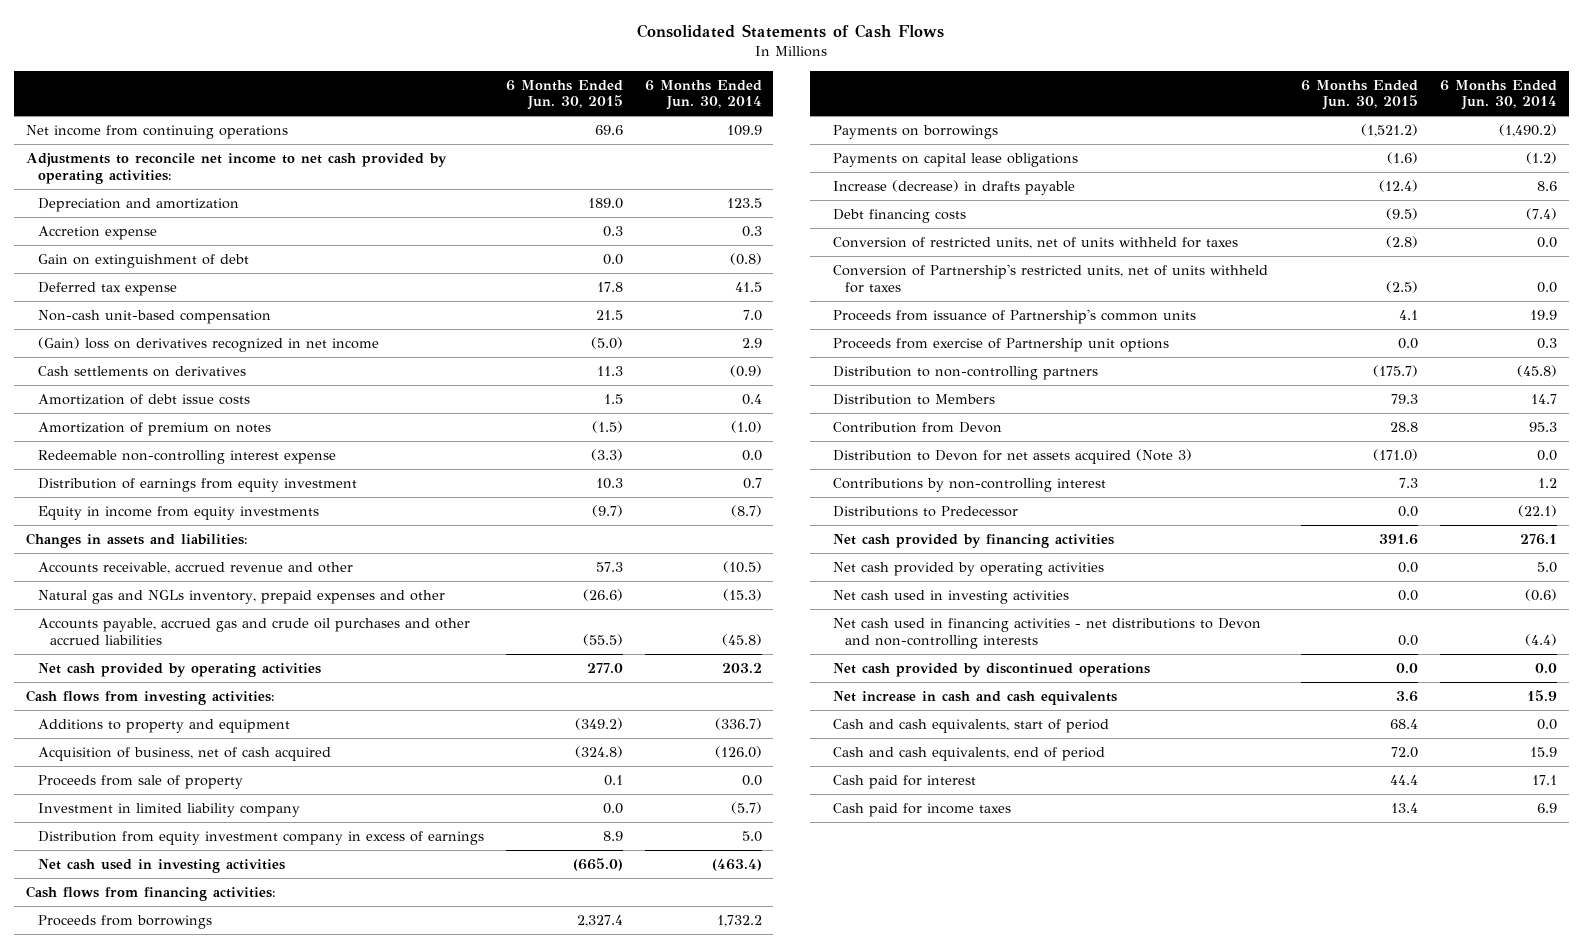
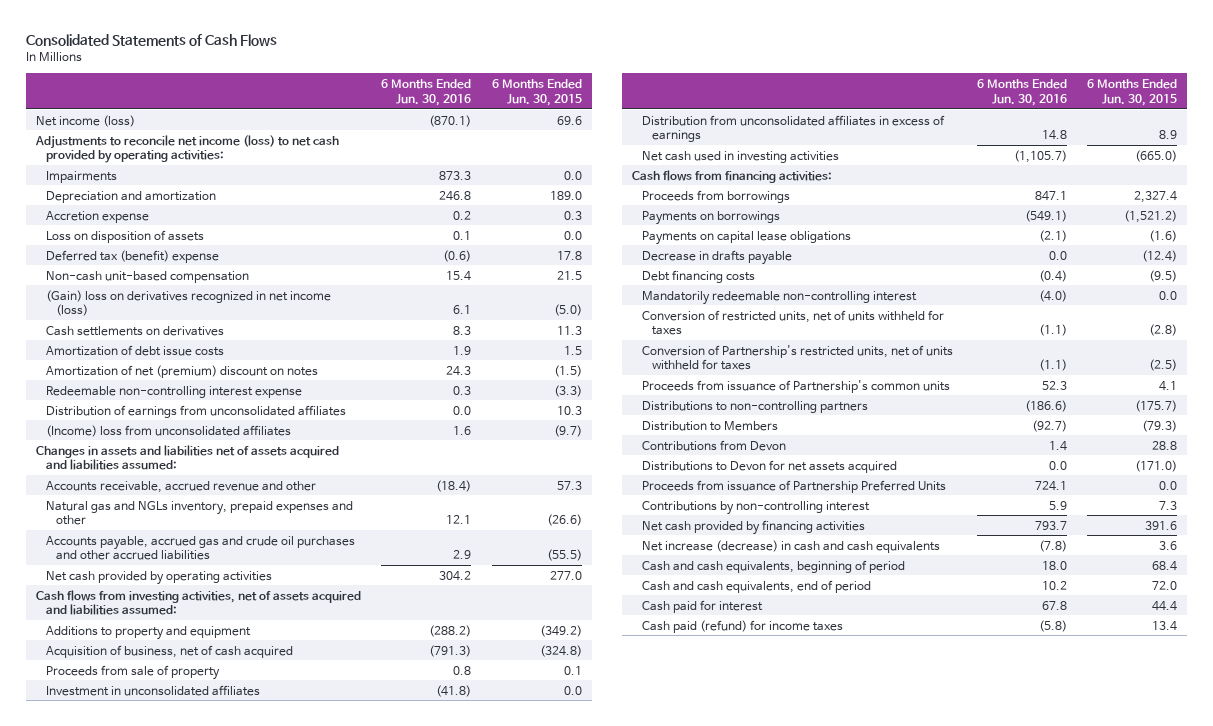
- | 6 Months Ended Jun. 30, 2015 | 6 Months Ended Jun. 30, 2014
+ | 6 Months Ended Jun. 30, 2016 | 6 Months Ended Jun. 30, 2015
- Net income from continuing operations | 69.6 | 109.9
- Adjustments to reconcile net income to net cash provided by operating activities:
+ Net income (loss) | (870.1) | 69.6
+ Adjustments to reconcile net income (loss) to net cash provided by operating activities:
+ Impairments | 873.3 | 0.0
- Gain on extinguishment of debt | 0.0 | (0.8)
- Deferred tax expense | 17.8 | 41.5
+ Loss on disposition of assets | 0.1 | 0.0
+ Deferred tax (benefit) expense | (0.6) | 17.8
- (Gain) loss on derivatives recognized in net income | (5.0) | 2.9
+ (Gain) loss on derivatives recognized in net income (loss) | 6.1 | (5.0)
- Amortization of premium on notes | (1.5) | (1.0)
+ Amortization of net (premium) discount on notes | 24.3 | (1.5)
- Distribution of earnings from equity investment | 10.3 | 0.7
- Equity in income from equity investments | (9.7) | (8.7)
- Changes in assets and liabilities:
+ Distribution of earnings from unconsolidated affiliates | 0.0 | 10.3
+ (Income) loss from unconsolidated affiliates | 1.6 | (9.7)
+ Changes in assets and liabilities net of assets acquired and liabilities assumed:
- Cash flows from investing activities:
+ Cash flows from investing activities, net of assets acquired and liabilities assumed:
- Investment in limited liability company | 0.0 | (5.7)
- Distribution from equity investment company in excess of earnings | 8.9 | 5.0
+ Investment in unconsolidated affiliates | (41.8) | 0.0
+ Distribution from unconsolidated affiliates in excess of earnings | 14.8 | 8.9
- Increase (decrease) in drafts payable | (12.4) | 8.6
+ Decrease in drafts payable | 0.0 | (12.4)
+ Mandatorily redeemable non-controlling interest | (4.0) | 0.0
- Proceeds from exercise of Partnership unit options | 0.0 | 0.3
- Distribution to non-controlling partners | (175.7) | (45.8)
- Distribution to Members | 79.3 | 14.7
- Contribution from Devon | 28.8 | 95.3
- Distribution to Devon for net assets acquired (Note 3) | (171.0) | 0.0
+ Distributions to non-controlling partners | (186.6) | (175.7)
+ Distribution to Members | (92.7) | (79.3)
+ Contributions from Devon | 1.4 | 28.8
+ Distributions to Devon for net assets acquired | 0.0 | (171.0)
+ Proceeds from issuance of Partnership Preferred Units | 724.1 | 0.0
- Distributions to Predecessor | 0.0 | (22.1)
- Net cash provided by operating activities | 0.0 | 5.0
- Net cash used in investing activities | 0.0 | (0.6)
- Net cash used in financing activities - net distributions to Devon and non-controlling interests | 0.0 | (4.4)
- Net cash provided by discontinued operations | 0.0 | 0.0
- Net increase in cash and cash equivalents | 3.6 | 15.9
- Cash and cash equivalents, start of period | 68.4 | 0.0
+ Net increase (decrease) in cash and cash equivalents | (7.8) | 3.6
+ Cash and cash equivalents, beginning of period | 18.0 | 68.4
- Cash paid for income taxes | 13.4 | 6.9
+ Cash paid (refund) for income taxes | (5.8) | 13.4

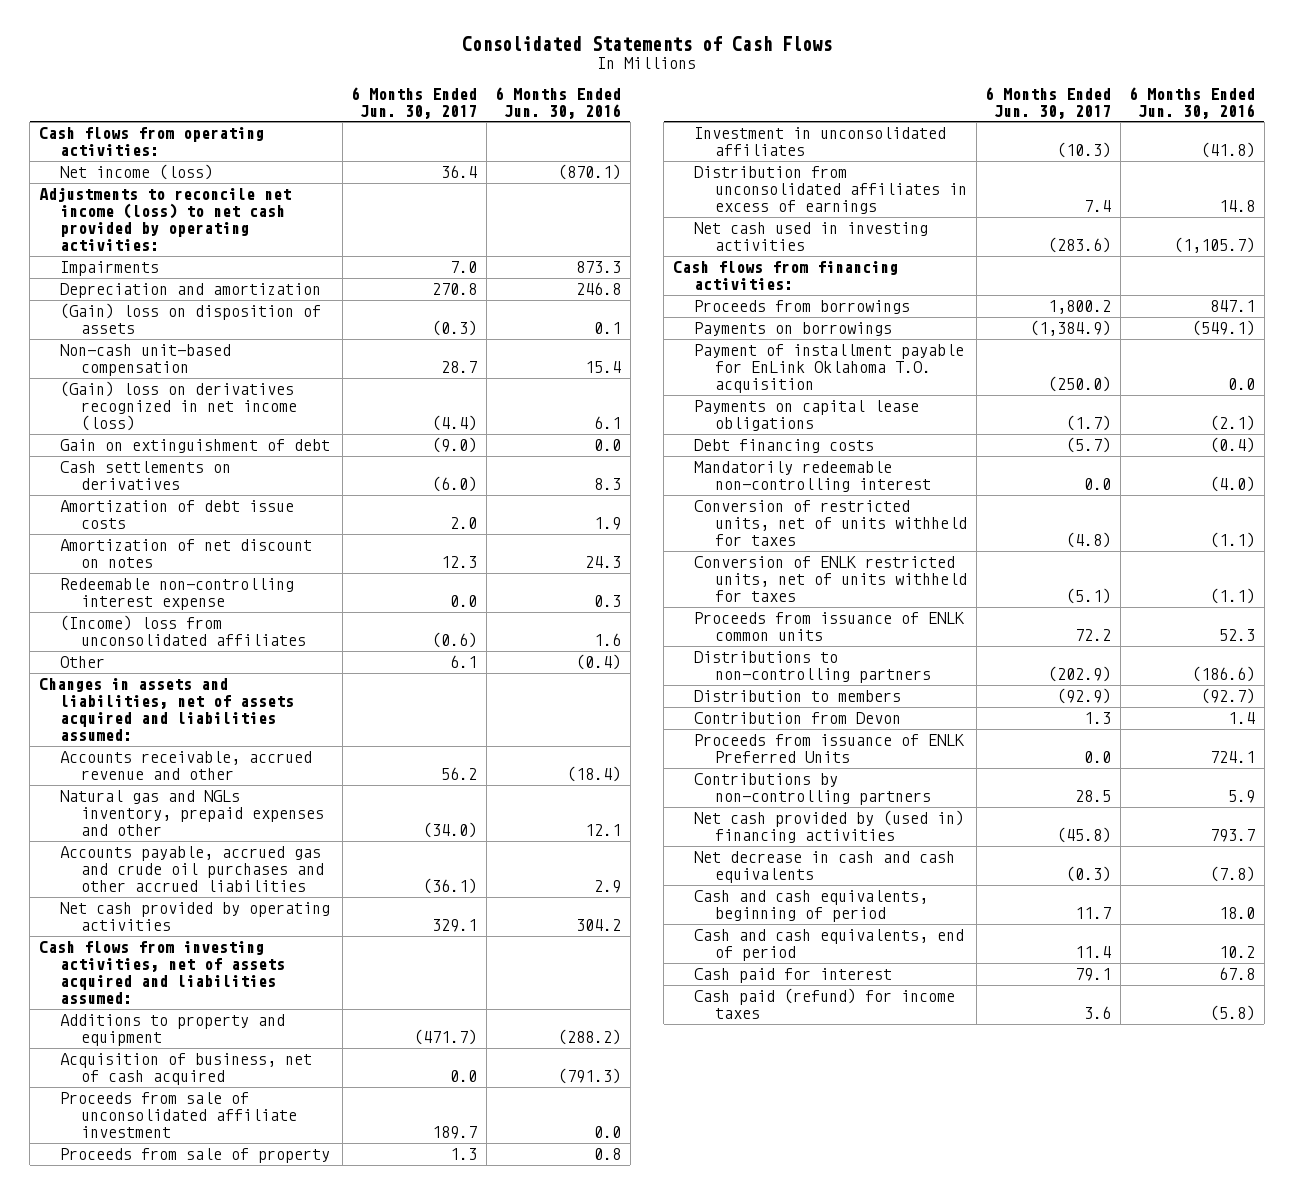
- | 6 Months Ended Jun. 30, 2016 | 6 Months Ended Jun. 30, 2015
+ | 6 Months Ended Jun. 30, 2017 | 6 Months Ended Jun. 30, 2016
+ Cash flows from operating activities:
- Accretion expense | 0.2 | 0.3
- Loss on disposition of assets | 0.1 | 0.0
- Deferred tax (benefit) expense | (0.6) | 17.8
+ (Gain) loss on disposition of assets | (0.3) | 0.1
+ Gain on extinguishment of debt | (9.0) | 0.0
- Amortization of net (premium) discount on notes | 24.3 | (1.5)
+ Amortization of net discount on notes | 12.3 | 24.3
- Distribution of earnings from unconsolidated affiliates | 0.0 | 10.3
- Changes in assets and liabilities net of assets acquired and liabilities assumed:
+ Other | 6.1 | (0.4)
+ Changes in assets and liabilities, net of assets acquired and liabilities assumed:
+ Proceeds from sale of unconsolidated affiliate investment | 189.7 | 0.0
+ Payment of installment payable for EnLink Oklahoma T.O. acquisition | (250.0) | 0.0
- Decrease in drafts payable | 0.0 | (12.4)
- Conversion of Partnership's restricted units, net of units withheld for taxes | (1.1) | (2.5)
- Proceeds from issuance of Partnership's common units | 52.3 | 4.1
+ Conversion of ENLK restricted units, net of units withheld for taxes | (5.1) | (1.1)
+ Proceeds from issuance of ENLK common units | 72.2 | 52.3
- Distribution to Members | (92.7) | (79.3)
- Contributions from Devon | 1.4 | 28.8
- Distributions to Devon for net assets acquired | 0.0 | (171.0)
- Proceeds from issuance of Partnership Preferred Units | 724.1 | 0.0
- Contributions by non-controlling interest | 5.9 | 7.3
- Net cash provided by financing activities | 793.7 | 391.6
- Net increase (decrease) in cash and cash equivalents | (7.8) | 3.6
+ Distribution to members | (92.9) | (92.7)
+ Contribution from Devon | 1.3 | 1.4
+ Proceeds from issuance of ENLK Preferred Units | 0.0 | 724.1
+ Contributions by non-controlling partners | 28.5 | 5.9
+ Net cash provided by (used in) financing activities | (45.8) | 793.7
+ Net decrease in cash and cash equivalents | (0.3) | (7.8)

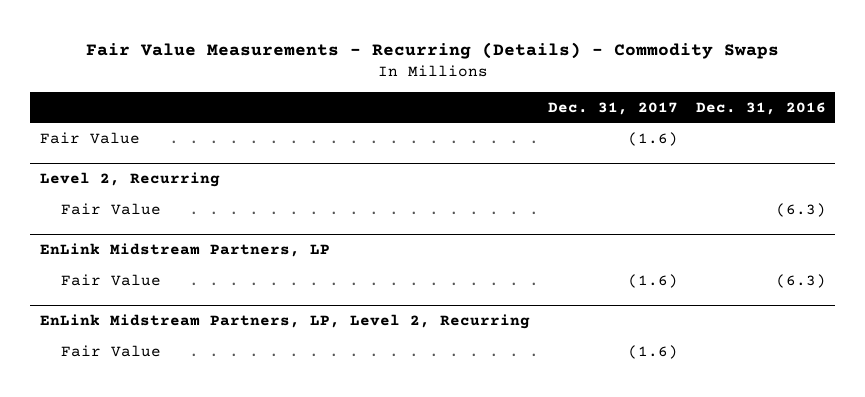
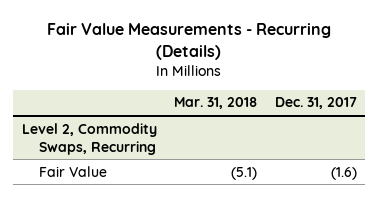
- Fair Value Measurements - Recurring (Details) - Commodity Swaps
+ Fair Value Measurements - Recurring (Details)
- | Dec. 31, 2017 | Dec. 31, 2016
+ | Mar. 31, 2018 | Dec. 31, 2017
- Fair Value | (1.6) |
- Level 2, Recurring
- Fair Value | | (6.3)
- EnLink Midstream Partners, LP
- Fair Value | (1.6) | (6.3)
- EnLink Midstream Partners, LP, Level 2, Recurring
+ Level 2, Commodity Swaps, Recurring

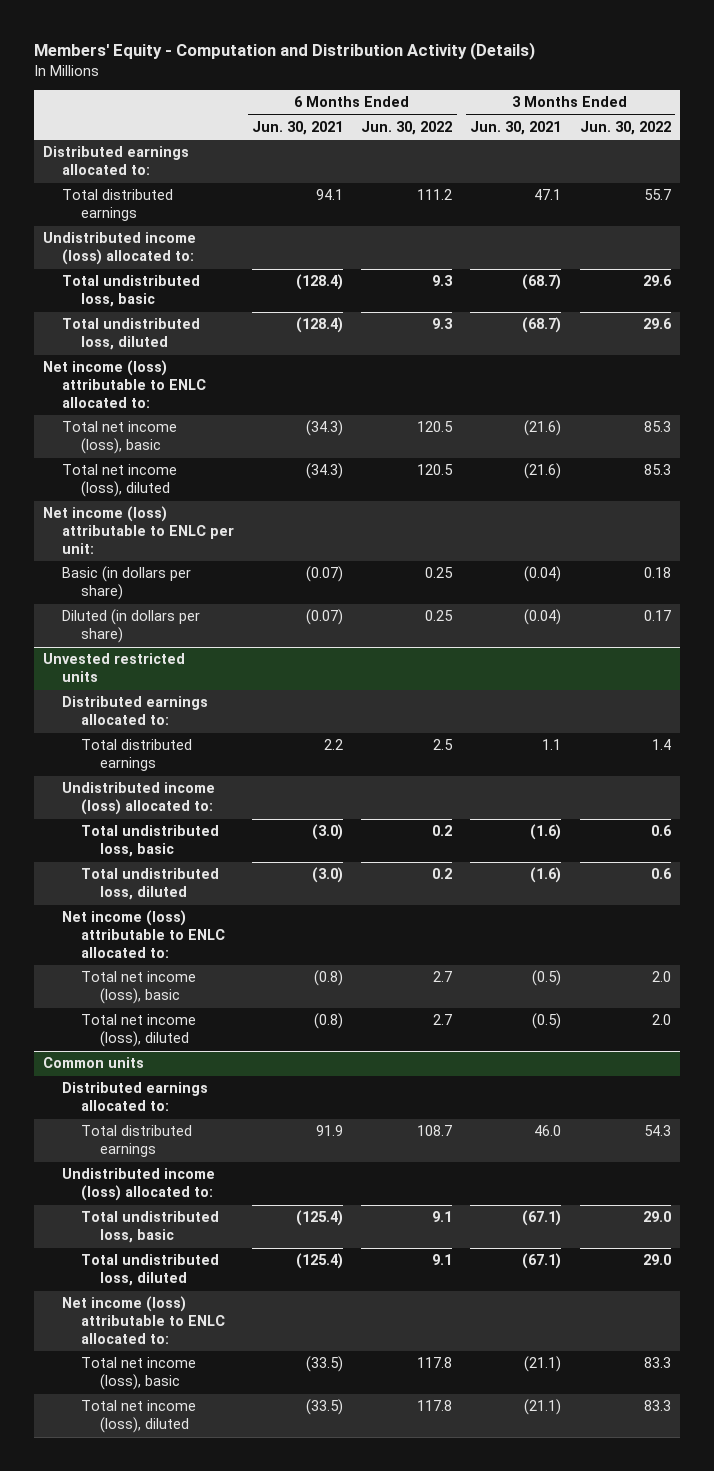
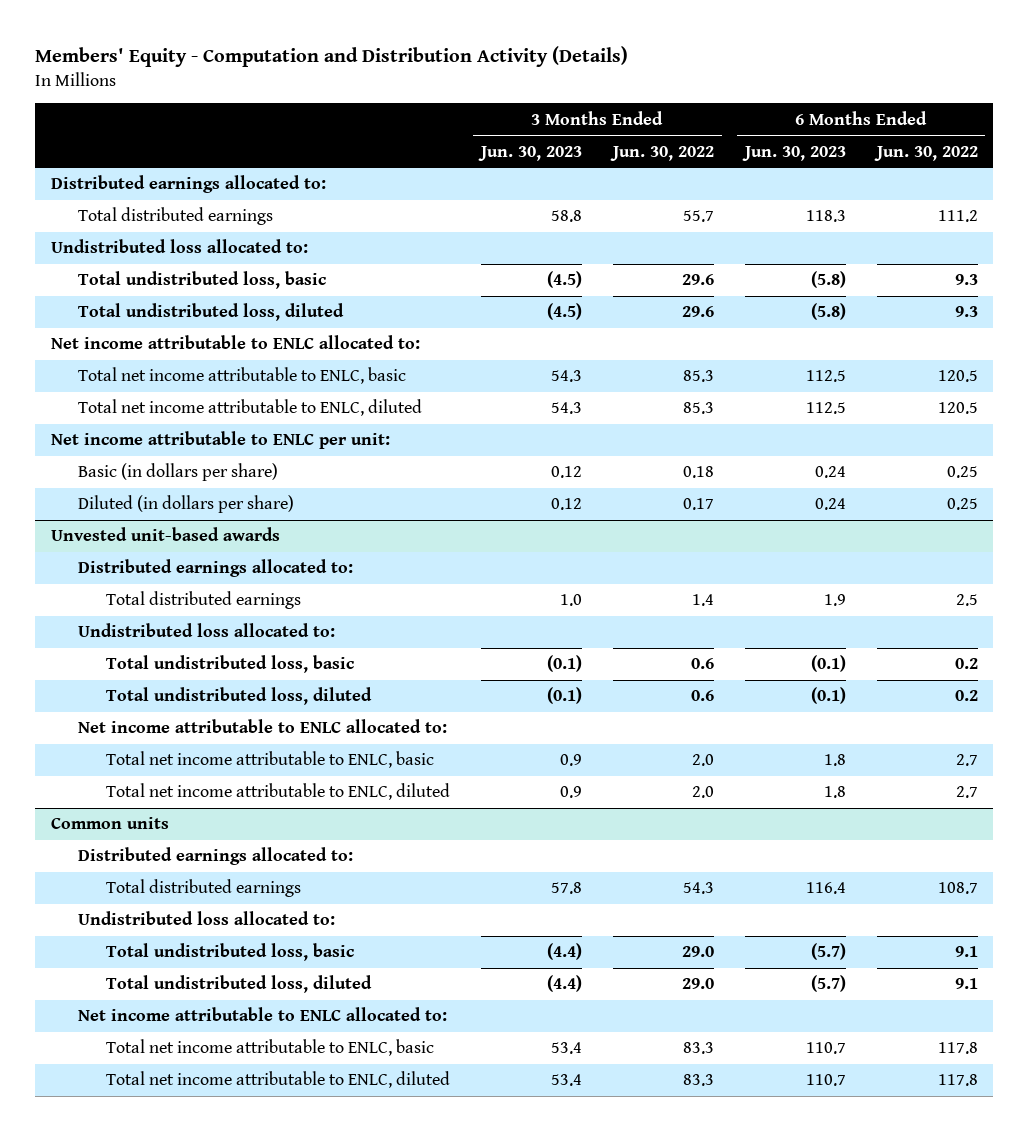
- | 6 Months Ended Jun. 30, 2021 | 6 Months Ended Jun. 30, 2022 | 3 Months Ended Jun. 30, 2021 | 3 Months Ended Jun. 30, 2022
+ | 3 Months Ended Jun. 30, 2023 | 3 Months Ended Jun. 30, 2022 | 6 Months Ended Jun. 30, 2023 | 6 Months Ended Jun. 30, 2022
- Undistributed income (loss) allocated to:
+ Undistributed loss allocated to:
- Net income (loss) attributable to ENLC allocated to:
- Total net income (loss), basic | (34.3) | 120.5 | (21.6) | 85.3
- Total net income (loss), diluted | (34.3) | 120.5 | (21.6) | 85.3
- Net income (loss) attributable to ENLC per unit:
+ Net income attributable to ENLC allocated to:
+ Total net income attributable to ENLC, basic | 54.3 | 85.3 | 112.5 | 120.5
+ Total net income attributable to ENLC, diluted | 54.3 | 85.3 | 112.5 | 120.5
+ Net income attributable to ENLC per unit:
- Unvested restricted units
+ Unvested unit-based awards
- Undistributed income (loss) allocated to:
+ Undistributed loss allocated to:
- Net income (loss) attributable to ENLC allocated to:
- Total net income (loss), basic | (0.8) | 2.7 | (0.5) | 2.0
- Total net income (loss), diluted | (0.8) | 2.7 | (0.5) | 2.0
+ Net income attributable to ENLC allocated to:
+ Total net income attributable to ENLC, basic | 0.9 | 2.0 | 1.8 | 2.7
+ Total net income attributable to ENLC, diluted | 0.9 | 2.0 | 1.8 | 2.7
@ Common units
- Undistributed income (loss) allocated to:
+ Undistributed loss allocated to:
- Net income (loss) attributable to ENLC allocated to:
- Total net income (loss), basic | (33.5) | 117.8 | (21.1) | 83.3
- Total net income (loss), diluted | (33.5) | 117.8 | (21.1) | 83.3
+ Net income attributable to ENLC allocated to:
+ Total net income attributable to ENLC, basic | 53.4 | 83.3 | 110.7 | 117.8
+ Total net income attributable to ENLC, diluted | 53.4 | 83.3 | 110.7 | 117.8

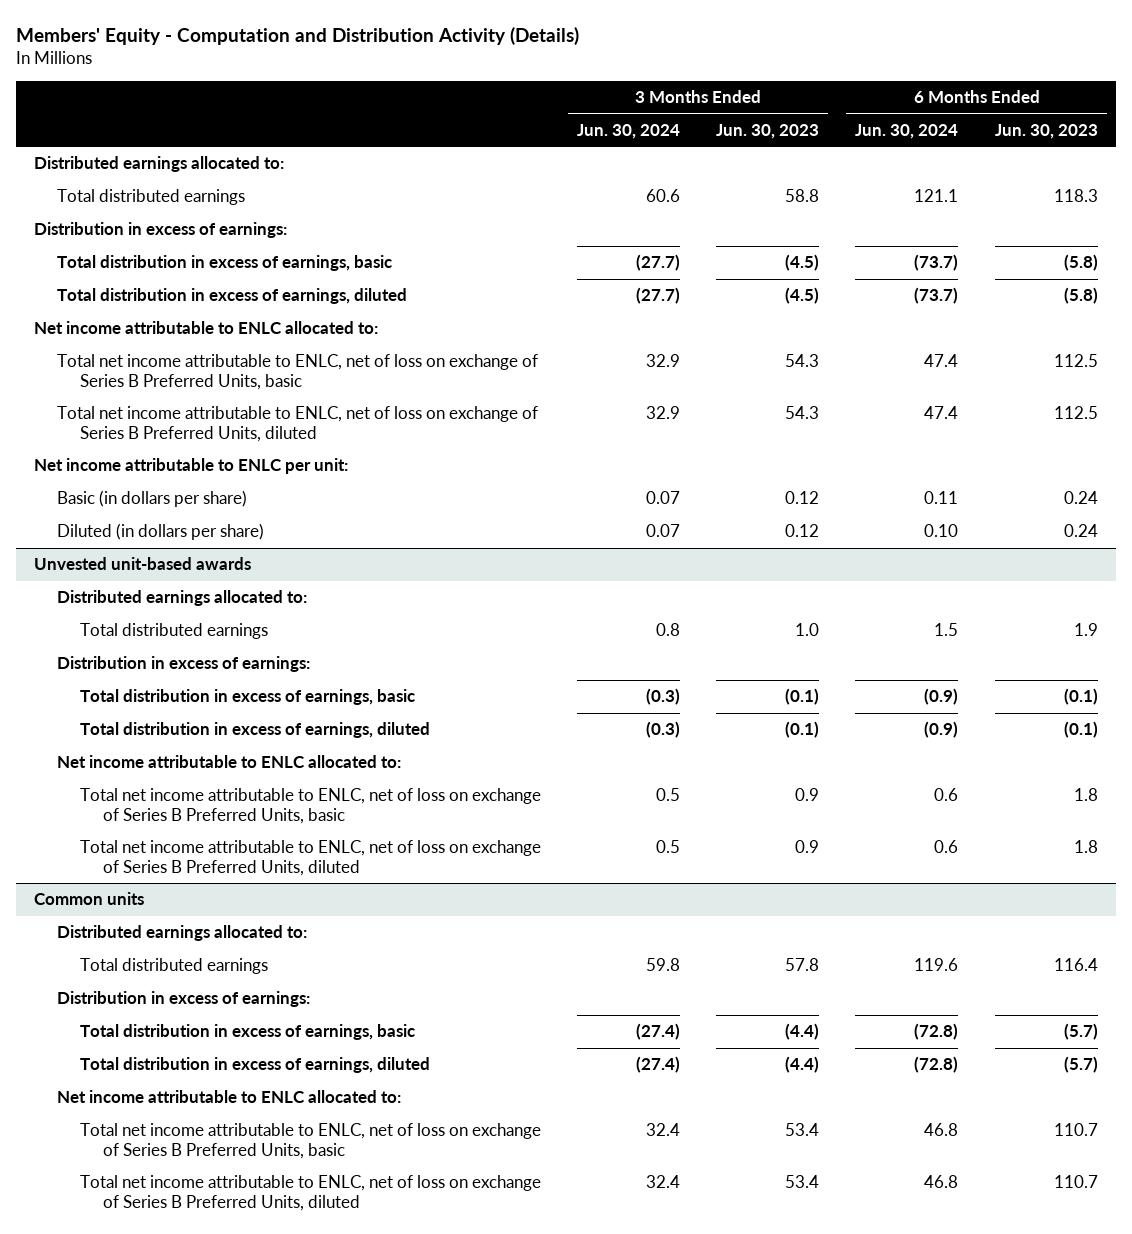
- | 3 Months Ended Jun. 30, 2023 | 3 Months Ended Jun. 30, 2022 | 6 Months Ended Jun. 30, 2023 | 6 Months Ended Jun. 30, 2022
+ | 3 Months Ended Jun. 30, 2024 | 3 Months Ended Jun. 30, 2023 | 6 Months Ended Jun. 30, 2024 | 6 Months Ended Jun. 30, 2023
- Undistributed loss allocated to:
- Total undistributed loss, basic | (4.5) | 29.6 | (5.8) | 9.3
- Total undistributed loss, diluted | (4.5) | 29.6 | (5.8) | 9.3
+ Distribution in excess of earnings:
+ Total distribution in excess of earnings, basic | (27.7) | (4.5) | (73.7) | (5.8)
+ Total distribution in excess of earnings, diluted | (27.7) | (4.5) | (73.7) | (5.8)
- Total net income attributable to ENLC, basic | 54.3 | 85.3 | 112.5 | 120.5
- Total net income attributable to ENLC, diluted | 54.3 | 85.3 | 112.5 | 120.5
+ Total net income attributable to ENLC, net of loss on exchange of Series B Preferred Units, basic | 32.9 | 54.3 | 47.4 | 112.5
+ Total net income attributable to ENLC, net of loss on exchange of Series B Preferred Units, diluted | 32.9 | 54.3 | 47.4 | 112.5
@ Unvested unit-based awards
- Undistributed loss allocated to:
- Total undistributed loss, basic | (0.1) | 0.6 | (0.1) | 0.2
- Total undistributed loss, diluted | (0.1) | 0.6 | (0.1) | 0.2
+ Distribution in excess of earnings:
+ Total distribution in excess of earnings, basic | (0.3) | (0.1) | (0.9) | (0.1)
+ Total distribution in excess of earnings, diluted | (0.3) | (0.1) | (0.9) | (0.1)
- Total net income attributable to ENLC, basic | 0.9 | 2.0 | 1.8 | 2.7
- Total net income attributable to ENLC, diluted | 0.9 | 2.0 | 1.8 | 2.7
+ Total net income attributable to ENLC, net of loss on exchange of Series B Preferred Units, basic | 0.5 | 0.9 | 0.6 | 1.8
+ Total net income attributable to ENLC, net of loss on exchange of Series B Preferred Units, diluted | 0.5 | 0.9 | 0.6 | 1.8
@ Common units
- Undistributed loss allocated to:
- Total undistributed loss, basic | (4.4) | 29.0 | (5.7) | 9.1
- Total undistributed loss, diluted | (4.4) | 29.0 | (5.7) | 9.1
+ Distribution in excess of earnings:
+ Total distribution in excess of earnings, basic | (27.4) | (4.4) | (72.8) | (5.7)
+ Total distribution in excess of earnings, diluted | (27.4) | (4.4) | (72.8) | (5.7)
- Total net income attributable to ENLC, basic | 53.4 | 83.3 | 110.7 | 117.8
- Total net income attributable to ENLC, diluted | 53.4 | 83.3 | 110.7 | 117.8
+ Total net income attributable to ENLC, net of loss on exchange of Series B Preferred Units, basic | 32.4 | 53.4 | 46.8 | 110.7
+ Total net income attributable to ENLC, net of loss on exchange of Series B Preferred Units, diluted | 32.4 | 53.4 | 46.8 | 110.7

